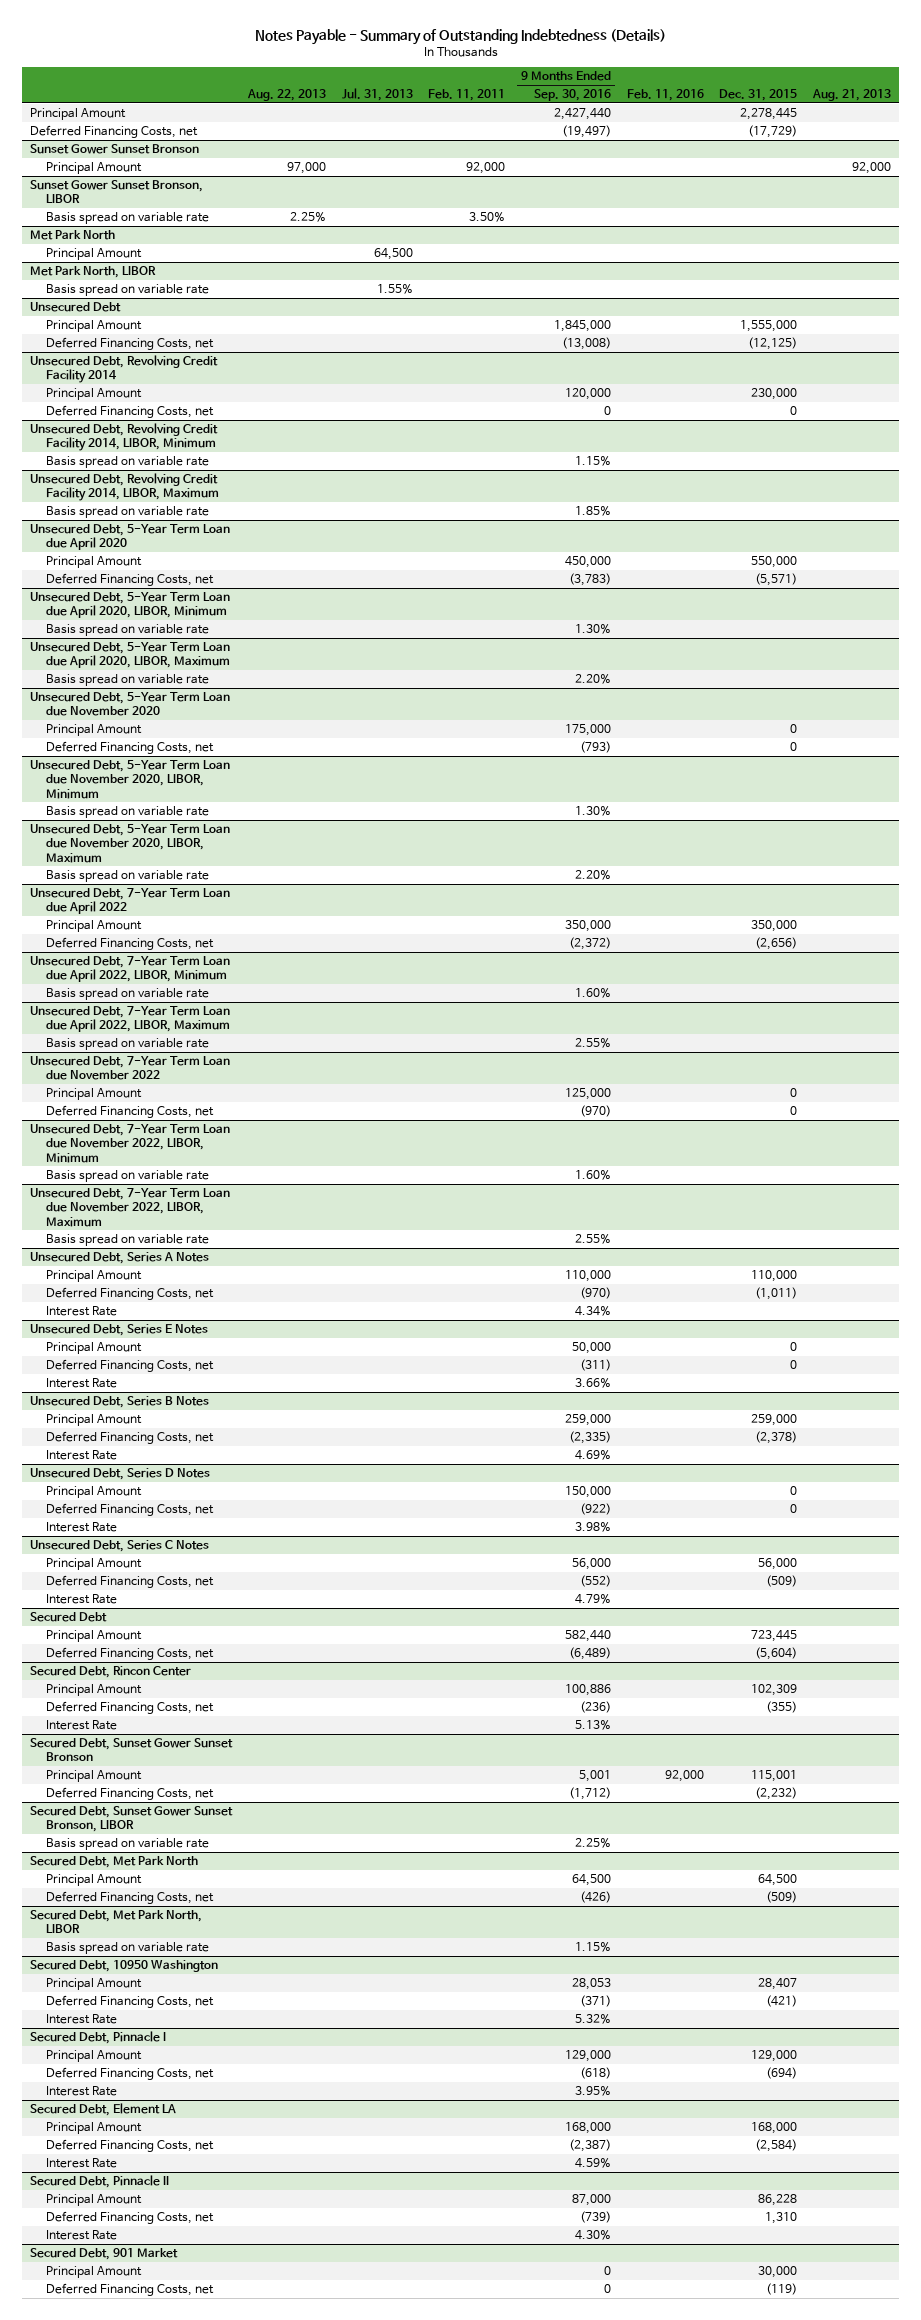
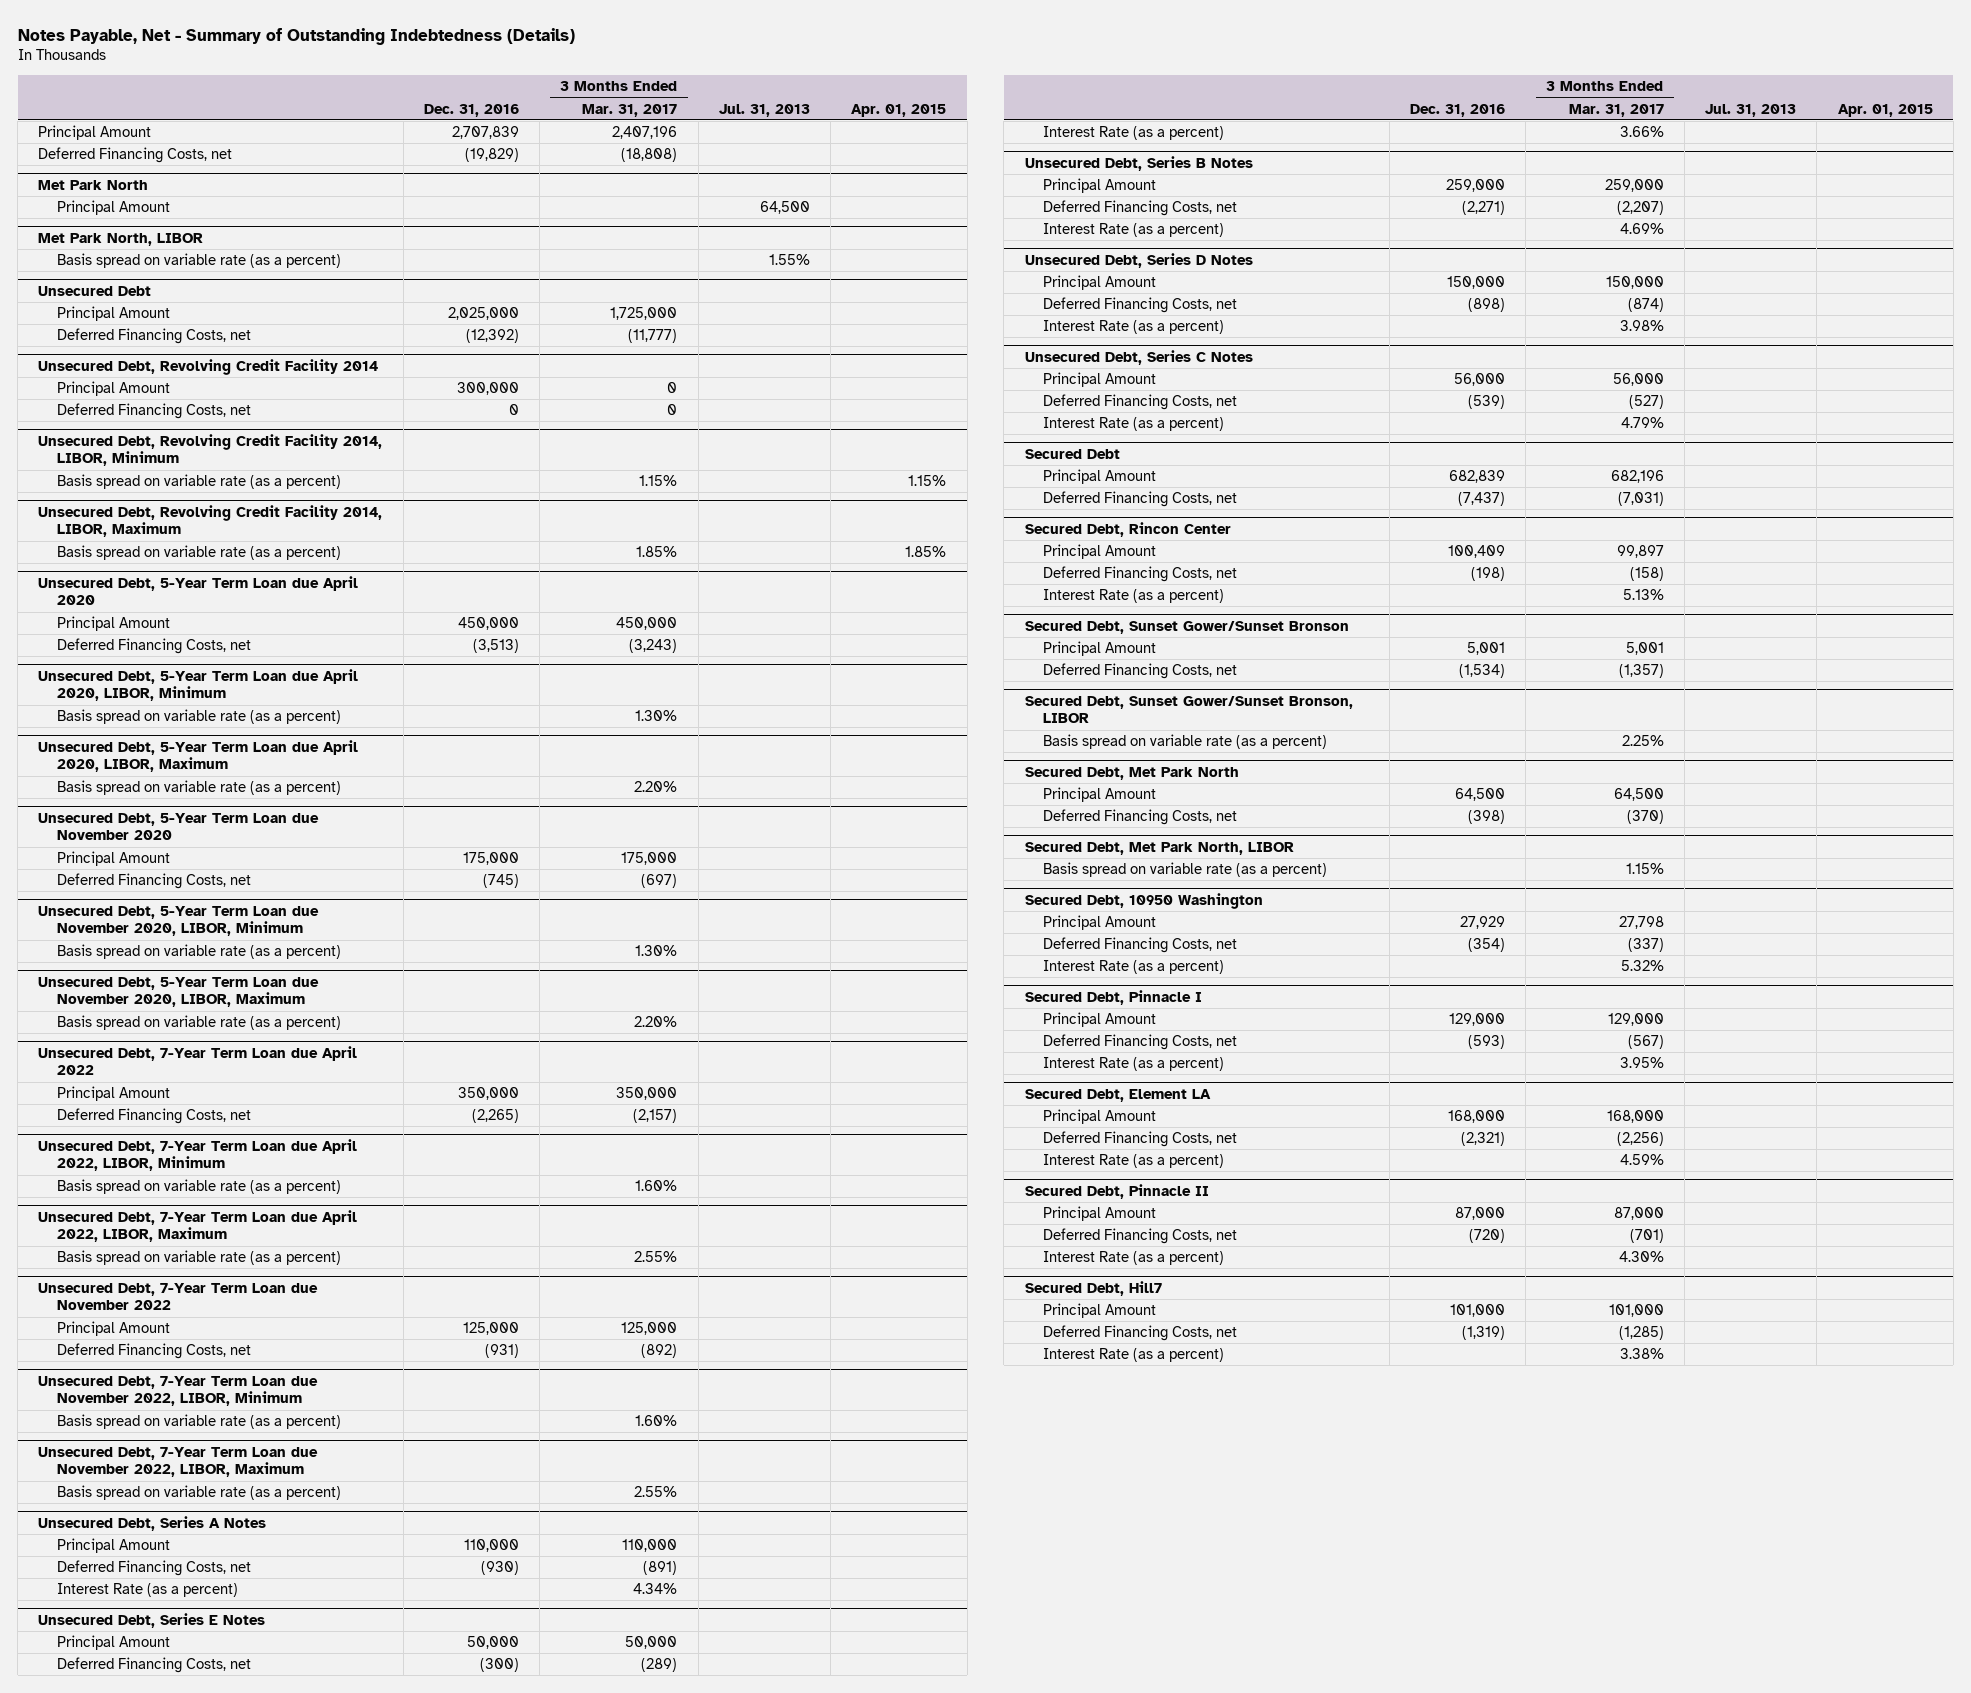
- Notes Payable - Summary of Outstanding Indebtedness (Details)
+ Notes Payable, Net - Summary of Outstanding Indebtedness (Details)
- | Aug. 22, 2013 | Jul. 31, 2013 | Feb. 11, 2011 | 9 Months Ended Sep. 30, 2016 | Feb. 11, 2016 | Dec. 31, 2015 | Aug. 21, 2013
+ | Dec. 31, 2016 | 3 Months Ended Mar. 31, 2017 | Jul. 31, 2013 | Apr. 01, 2015
- Sunset Gower Sunset Bronson
- Principal Amount | 97,000 | | 92,000 | | | | 92,000
- Sunset Gower Sunset Bronson, LIBOR
- Basis spread on variable rate | 2.25% | | 3.50% | | | |
@ Met Park North, LIBOR
- Basis spread on variable rate | | 1.55% | | | | |
+ Basis spread on variable rate (as a percent) | | | 1.55% |
@ Unsecured Debt, Revolving Credit Facility 2014, LIBOR, Minimum
- Basis spread on variable rate | | | | 1.15% | | |
+ Basis spread on variable rate (as a percent) | | 1.15% | | 1.15%
@ Unsecured Debt, Revolving Credit Facility 2014, LIBOR, Maximum
- Basis spread on variable rate | | | | 1.85% | | |
+ Basis spread on variable rate (as a percent) | | 1.85% | | 1.85%
@ Unsecured Debt, 5-Year Term Loan due April 2020, LIBOR, Minimum
- Basis spread on variable rate | | | | 1.30% | | |
+ Basis spread on variable rate (as a percent) | | 1.30% | |
@ Unsecured Debt, 5-Year Term Loan due April 2020, LIBOR, Maximum
- Basis spread on variable rate | | | | 2.20% | | |
+ Basis spread on variable rate (as a percent) | | 2.20% | |
@ Unsecured Debt, 5-Year Term Loan due November 2020, LIBOR, Minimum
- Basis spread on variable rate | | | | 1.30% | | |
+ Basis spread on variable rate (as a percent) | | 1.30% | |
@ Unsecured Debt, 5-Year Term Loan due November 2020, LIBOR, Maximum
- Basis spread on variable rate | | | | 2.20% | | |
+ Basis spread on variable rate (as a percent) | | 2.20% | |
@ Unsecured Debt, 7-Year Term Loan due April 2022, LIBOR, Minimum
- Basis spread on variable rate | | | | 1.60% | | |
+ Basis spread on variable rate (as a percent) | | 1.60% | |
@ Unsecured Debt, 7-Year Term Loan due April 2022, LIBOR, Maximum
- Basis spread on variable rate | | | | 2.55% | | |
+ Basis spread on variable rate (as a percent) | | 2.55% | |
@ Unsecured Debt, 7-Year Term Loan due November 2022, LIBOR, Minimum
- Basis spread on variable rate | | | | 1.60% | | |
+ Basis spread on variable rate (as a percent) | | 1.60% | |
@ Unsecured Debt, 7-Year Term Loan due November 2022, LIBOR, Maximum
- Basis spread on variable rate | | | | 2.55% | | |
+ Basis spread on variable rate (as a percent) | | 2.55% | |
@ Unsecured Debt, Series A Notes
- Interest Rate | | | | 4.34% | | |
+ Interest Rate (as a percent) | | 4.34% | |
@ Unsecured Debt, Series E Notes
- Interest Rate | | | | 3.66% | | |
+ Interest Rate (as a percent) | | 3.66% | |
@ Unsecured Debt, Series B Notes
- Interest Rate | | | | 4.69% | | |
+ Interest Rate (as a percent) | | 4.69% | |
@ Unsecured Debt, Series D Notes
- Interest Rate | | | | 3.98% | | |
+ Interest Rate (as a percent) | | 3.98% | |
@ Unsecured Debt, Series C Notes
- Interest Rate | | | | 4.79% | | |
+ Interest Rate (as a percent) | | 4.79% | |
@ Secured Debt, Rincon Center
- Interest Rate | | | | 5.13% | | |
- Secured Debt, Sunset Gower Sunset Bronson
@ Secured Debt, Rincon Center
+ Interest Rate (as a percent) | | 5.13% | |
+ Secured Debt, Sunset Gower/Sunset Bronson
- Secured Debt, Sunset Gower Sunset Bronson, LIBOR
- Basis spread on variable rate | | | | 2.25% | | |
+ Secured Debt, Sunset Gower/Sunset Bronson, LIBOR
+ Basis spread on variable rate (as a percent) | | 2.25% | |
@ Secured Debt, Met Park North, LIBOR
- Basis spread on variable rate | | | | 1.15% | | |
+ Basis spread on variable rate (as a percent) | | 1.15% | |
@ Secured Debt, 10950 Washington
- Interest Rate | | | | 5.32% | | |
+ Interest Rate (as a percent) | | 5.32% | |
@ Secured Debt, Pinnacle I
- Interest Rate | | | | 3.95% | | |
+ Interest Rate (as a percent) | | 3.95% | |
@ Secured Debt, Element LA
- Interest Rate | | | | 4.59% | | |
+ Interest Rate (as a percent) | | 4.59% | |
@ Secured Debt, Pinnacle II
- Interest Rate | | | | 4.30% | | |
- Secured Debt, 901 Market
- Principal Amount | | | | 0 | | 30,000 |
- Deferred Financing Costs, net | | | | 0 | | (119) |
@ Secured Debt, Pinnacle II
+ Interest Rate (as a percent) | | 4.30% | |
+ Secured Debt, Hill7
+ Principal Amount | 101,000 | 101,000 | |
+ Deferred Financing Costs, net | (1,319) | (1,285) | |
+ Interest Rate (as a percent) | | 3.38% | |

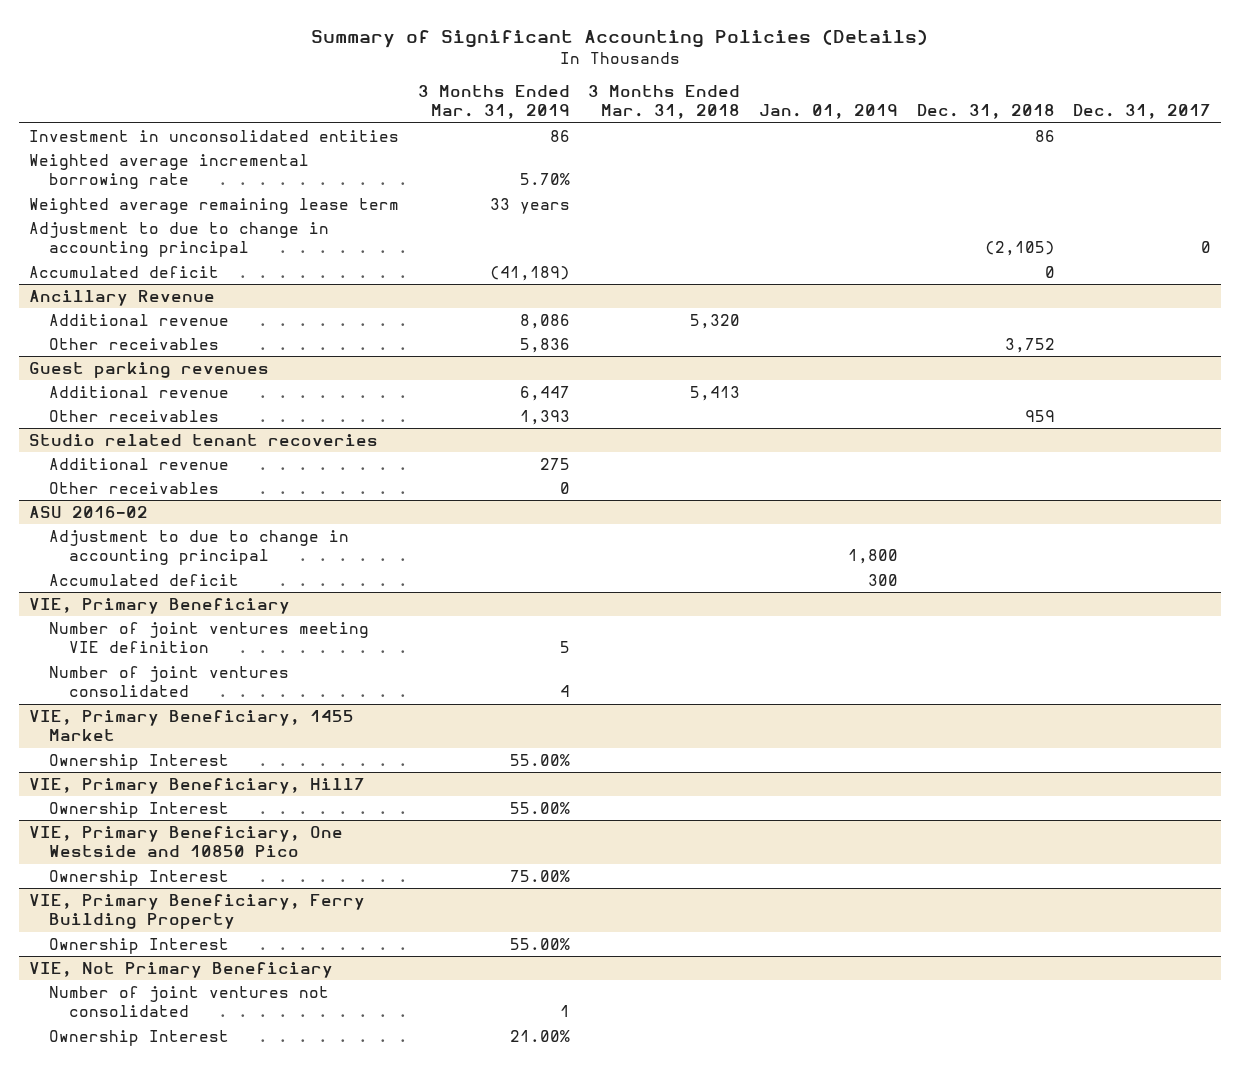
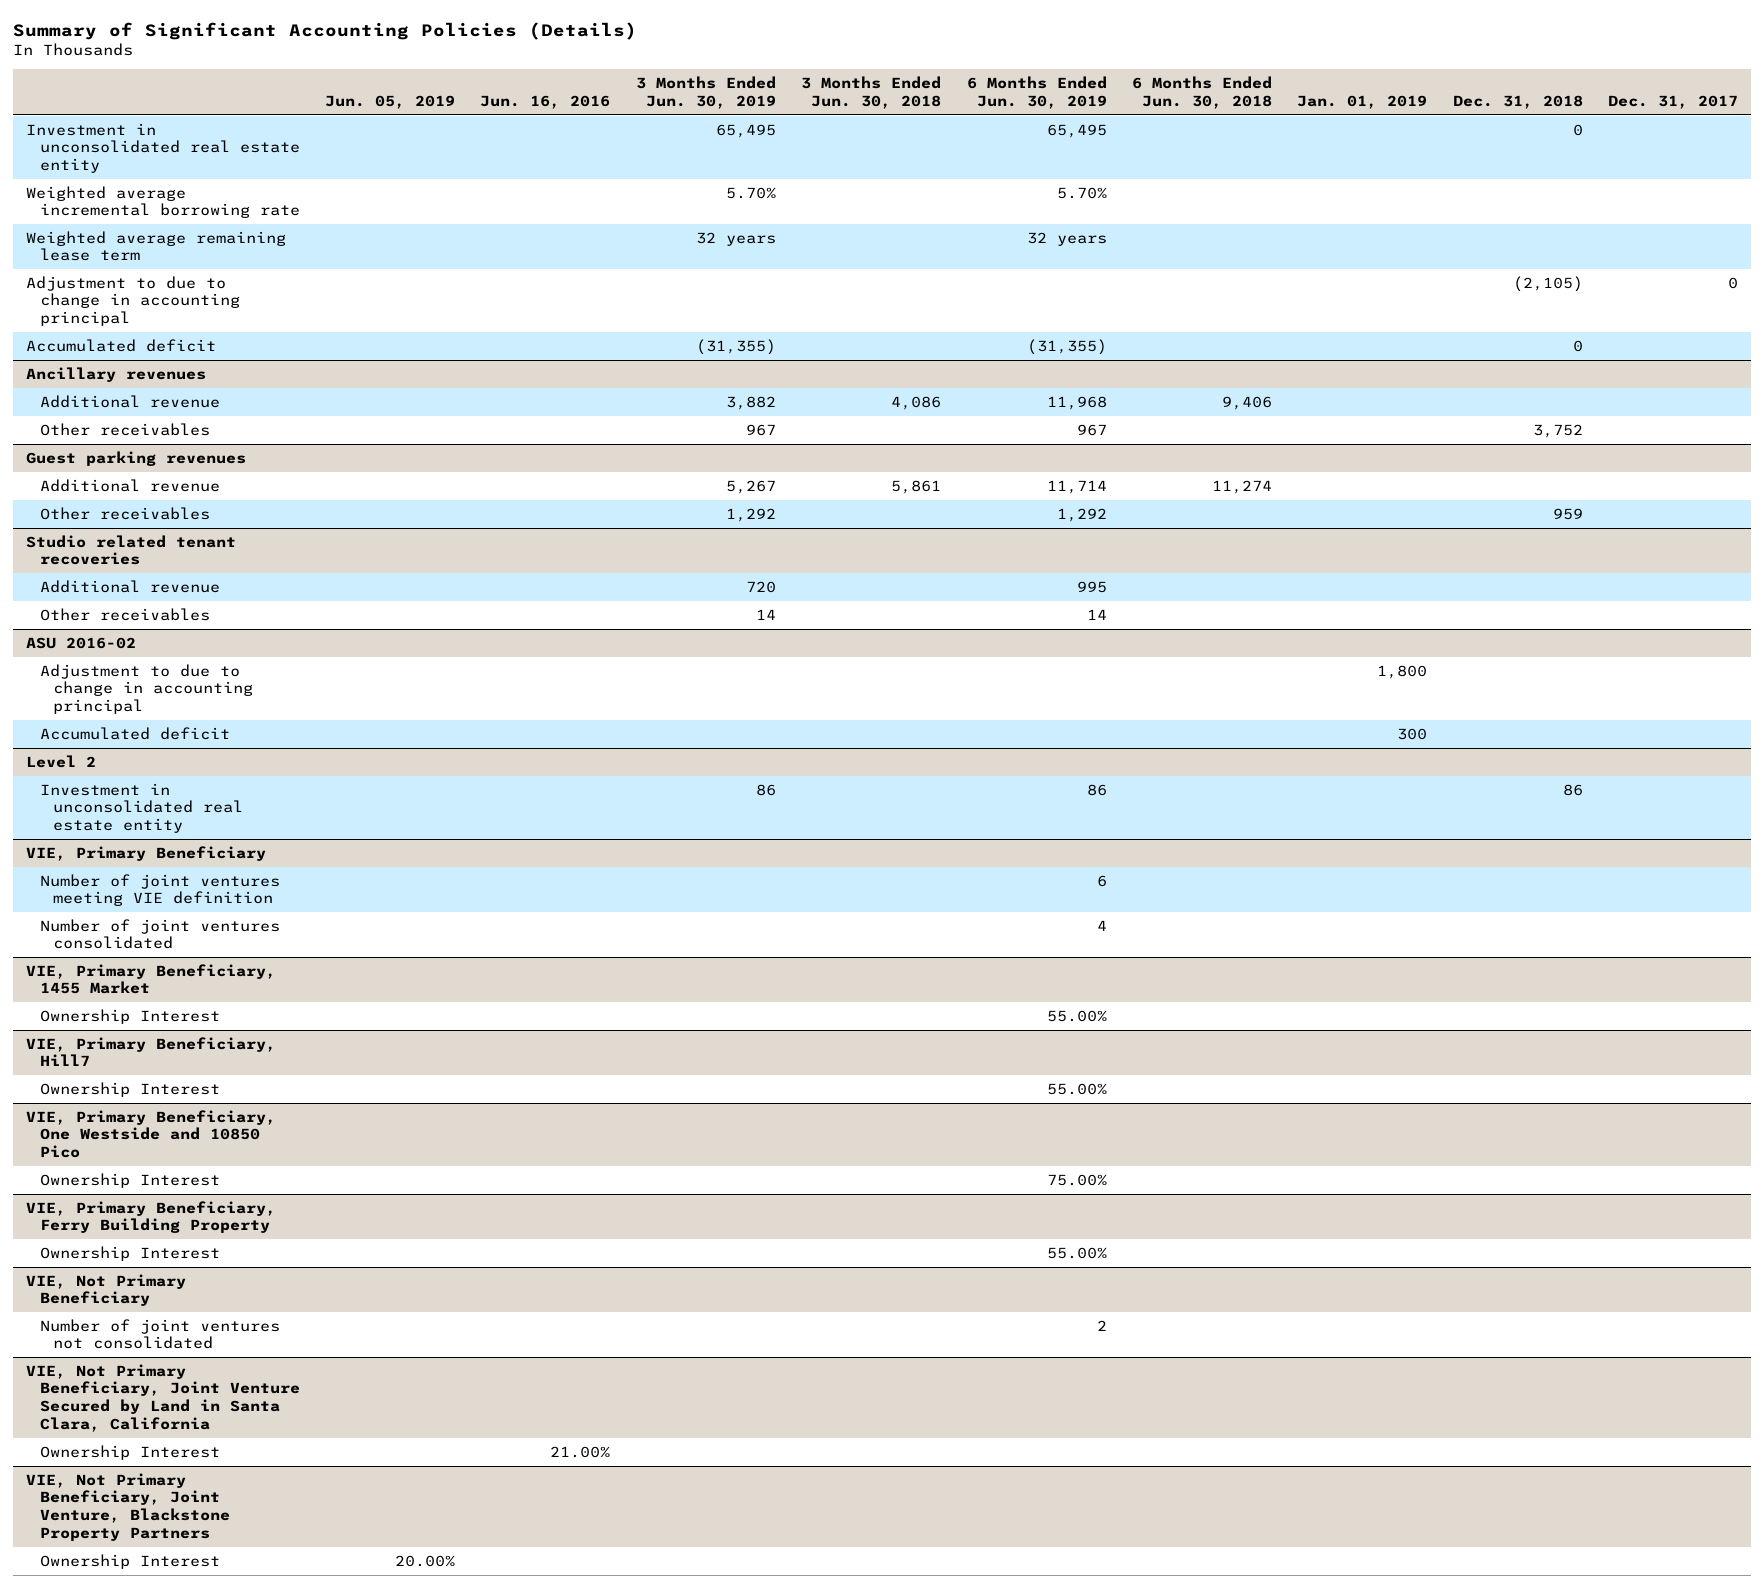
- | 3 Months Ended Mar. 31, 2019 | 3 Months Ended Mar. 31, 2018 | Jan. 01, 2019 | Dec. 31, 2018 | Dec. 31, 2017
+ | Jun. 05, 2019 | Jun. 16, 2016 | 3 Months Ended Jun. 30, 2019 | 3 Months Ended Jun. 30, 2018 | 6 Months Ended Jun. 30, 2019 | 6 Months Ended Jun. 30, 2018 | Jan. 01, 2019 | Dec. 31, 2018 | Dec. 31, 2017
- Investment in unconsolidated entities | 86 | | | 86 |
+ Investment in unconsolidated real estate entity | | | 65,495 | | 65,495 | | | 0 |
- Ancillary Revenue
+ Ancillary revenues
+ Level 2
+ Investment in unconsolidated real estate entity | | | 86 | | 86 | | | 86 |
@ VIE, Not Primary Beneficiary
- Ownership Interest | 21.00% | | | |
+ VIE, Not Primary Beneficiary, Joint Venture Secured by Land in Santa Clara, California
+ Ownership Interest | | 21.00% | | | | | | |
+ VIE, Not Primary Beneficiary, Joint Venture, Blackstone Property Partners
+ Ownership Interest | 20.00% | | | | | | | |

